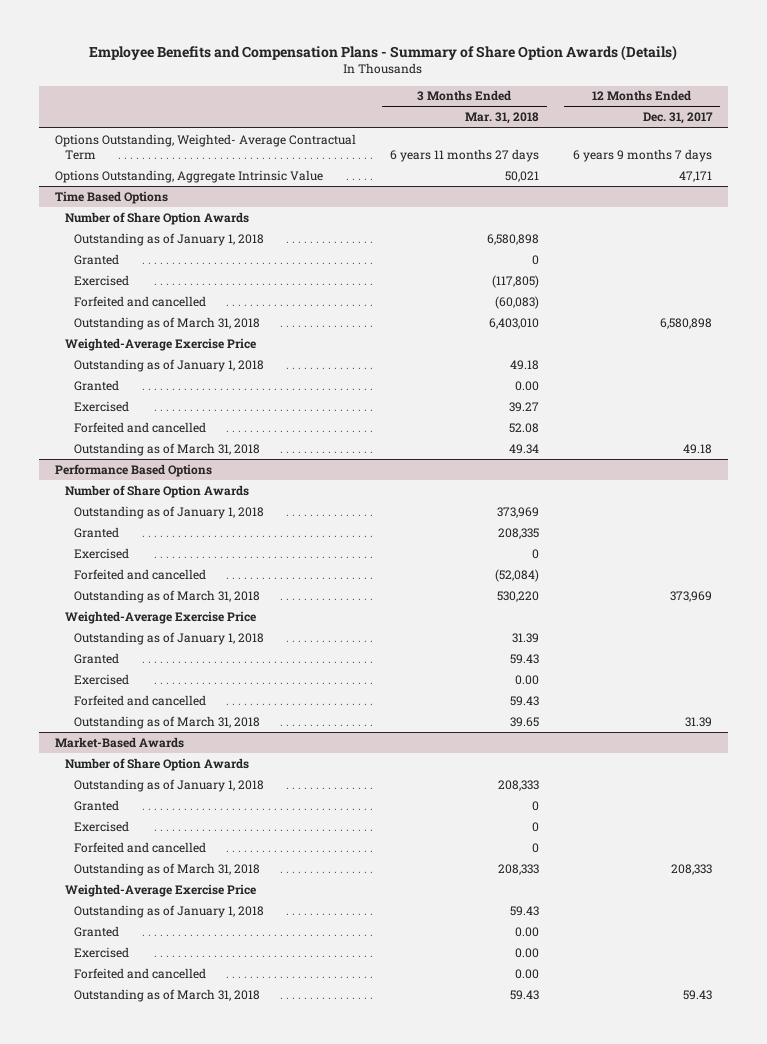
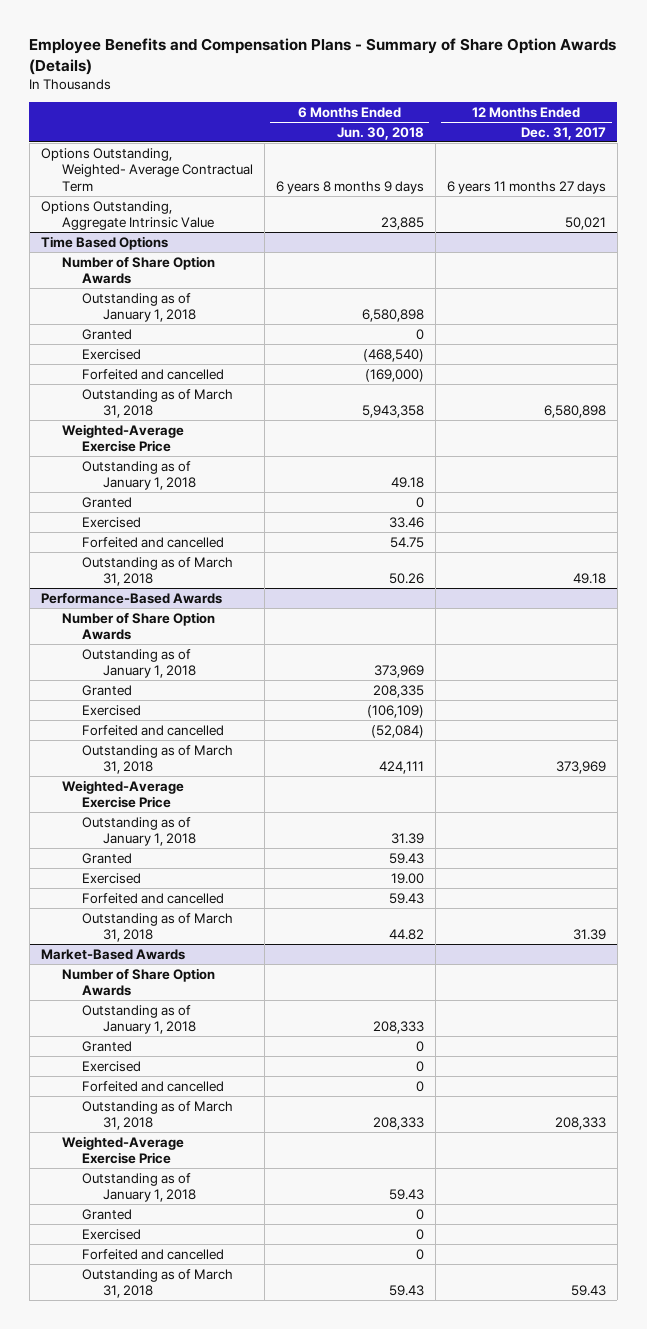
- | 3 Months Ended Mar. 31, 2018 | 12 Months Ended Dec. 31, 2017
+ | 6 Months Ended Jun. 30, 2018 | 12 Months Ended Dec. 31, 2017
- Options Outstanding, Weighted- Average Contractual Term | 6 years 11 months 27 days | 6 years 9 months 7 days
- Options Outstanding, Aggregate Intrinsic Value | 50,021 | 47,171
+ Options Outstanding, Weighted- Average Contractual Term | 6 years 8 months 9 days | 6 years 11 months 27 days
+ Options Outstanding, Aggregate Intrinsic Value | 23,885 | 50,021
- Performance Based Options
+ Performance-Based Awards

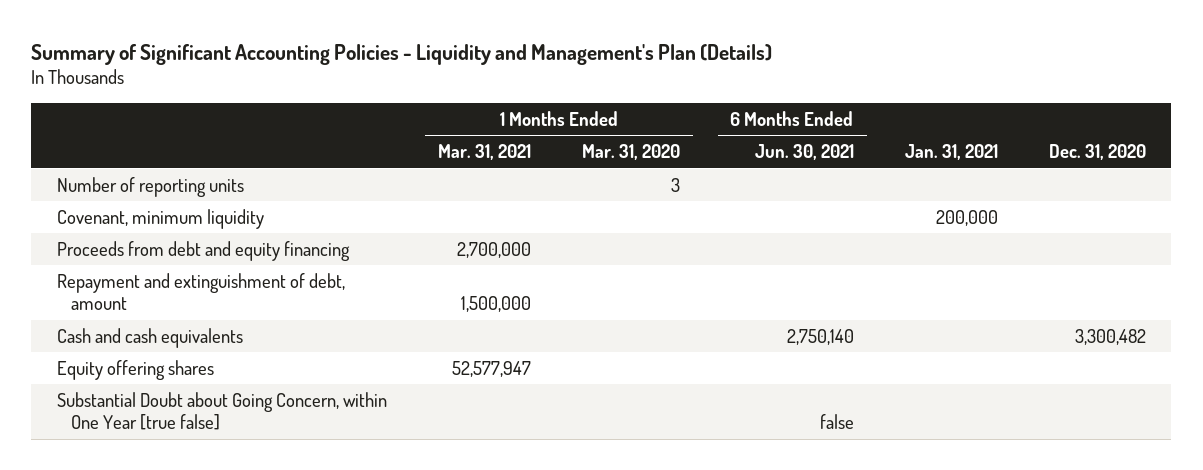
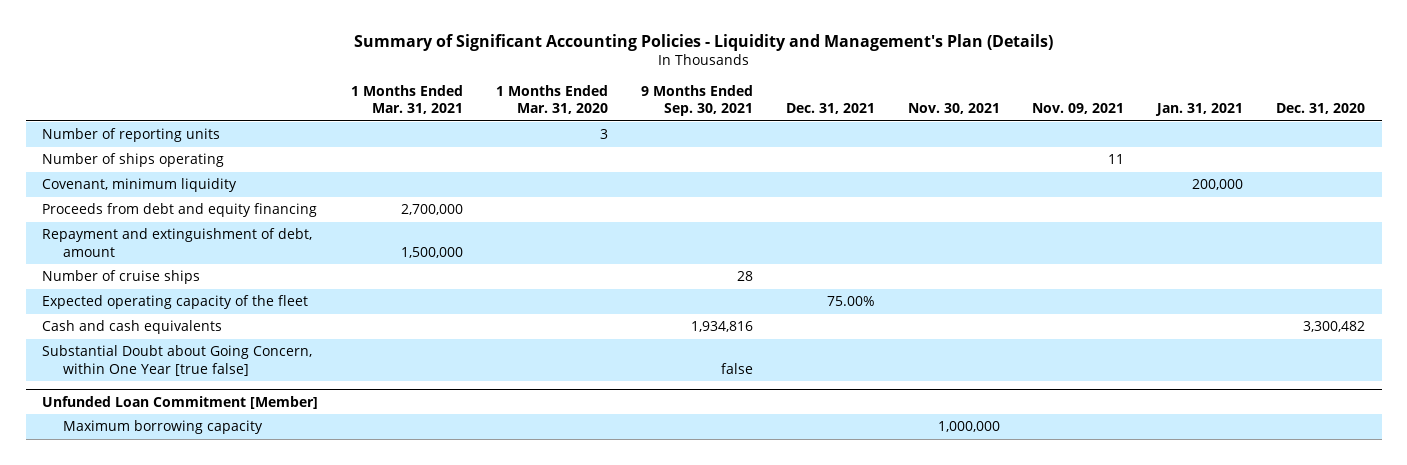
- | 1 Months Ended Mar. 31, 2021 | 1 Months Ended Mar. 31, 2020 | 6 Months Ended Jun. 30, 2021 | Jan. 31, 2021 | Dec. 31, 2020
+ | 1 Months Ended Mar. 31, 2021 | 1 Months Ended Mar. 31, 2020 | 9 Months Ended Sep. 30, 2021 | Dec. 31, 2021 | Nov. 30, 2021 | Nov. 09, 2021 | Jan. 31, 2021 | Dec. 31, 2020
+ Number of ships operating | | | | | | 11 | |
+ Number of cruise ships | | | 28 | | | | |
+ Expected operating capacity of the fleet | | | | 75.00% | | | |
- Equity offering shares | 52,577,947 | | | |
+ Unfunded Loan Commitment [Member]
+ Maximum borrowing capacity | | | | | 1,000,000 | | |

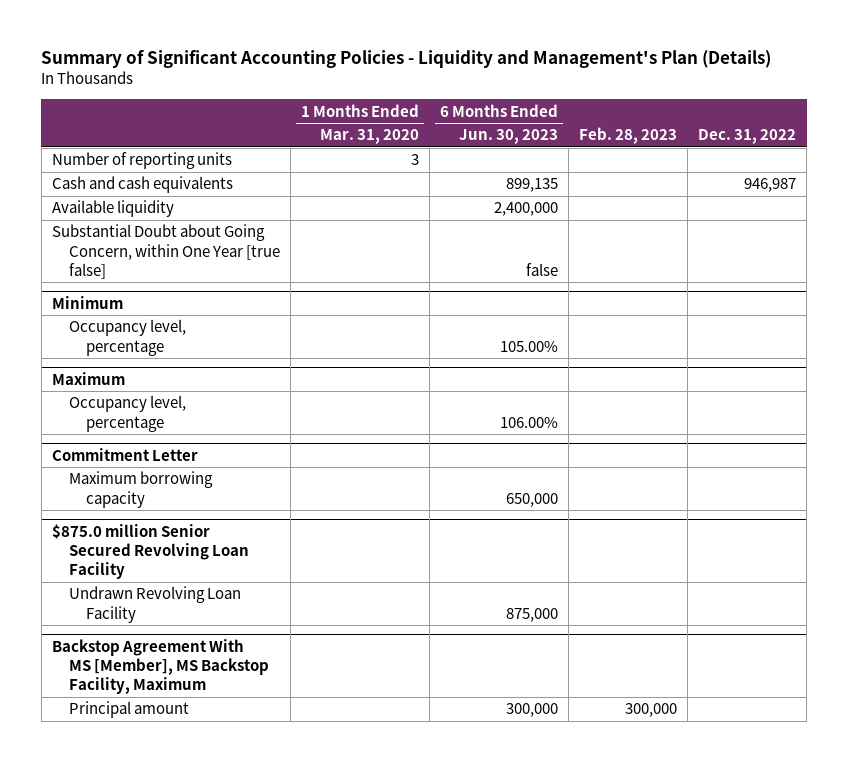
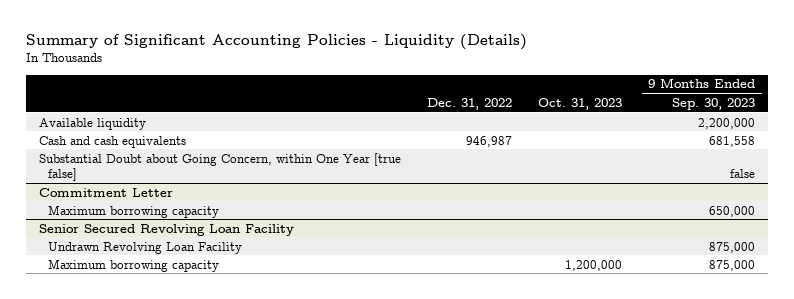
- Summary of Significant Accounting Policies - Liquidity and Management's Plan (Details)
+ Summary of Significant Accounting Policies - Liquidity (Details)
- | 1 Months Ended Mar. 31, 2020 | 6 Months Ended Jun. 30, 2023 | Feb. 28, 2023 | Dec. 31, 2022
+ | Dec. 31, 2022 | Oct. 31, 2023 | 9 Months Ended Sep. 30, 2023
- Number of reporting units | 3 | | |
moved down: Cash and cash equivalents | 946,987 | | 681,558
- Minimum
- Occupancy level, percentage | | 105.00% | |
- Maximum
- Occupancy level, percentage | | 106.00% | |
- $875.0 million Senior Secured Revolving Loan Facility
+ Senior Secured Revolving Loan Facility
- Backstop Agreement With MS [Member], MS Backstop Facility, Maximum
- Principal amount | | 300,000 | 300,000 |
+ Maximum borrowing capacity | | 1,200,000 | 875,000

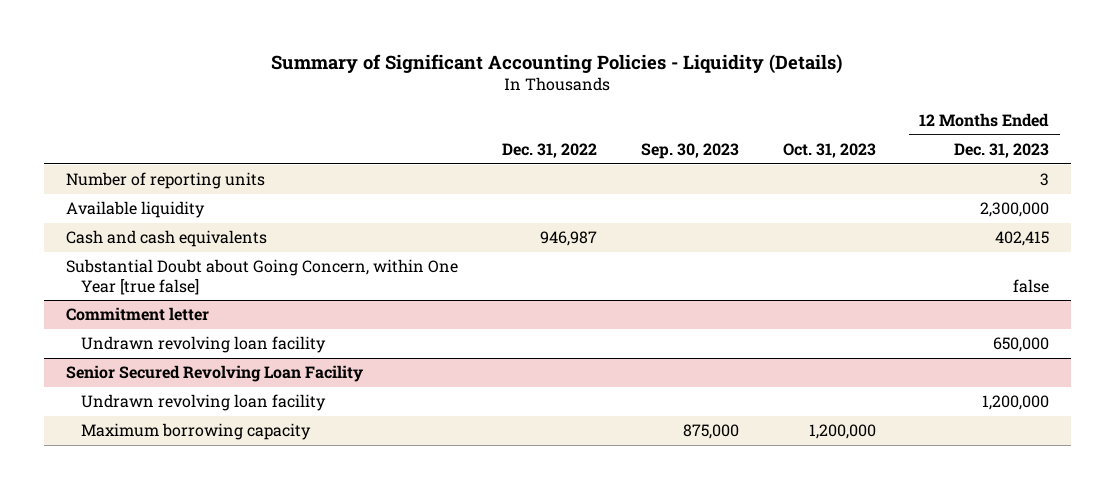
- | Dec. 31, 2022 | Oct. 31, 2023 | 9 Months Ended Sep. 30, 2023
+ | Dec. 31, 2022 | Sep. 30, 2023 | Oct. 31, 2023 | 12 Months Ended Dec. 31, 2023
+ Number of reporting units | | | | 3
- Commitment Letter
- Maximum borrowing capacity | | | 650,000
+ Commitment letter
+ Undrawn revolving loan facility | | | | 650,000
@ Senior Secured Revolving Loan Facility
- Undrawn Revolving Loan Facility | | | 875,000
+ Undrawn revolving loan facility | | | | 1,200,000

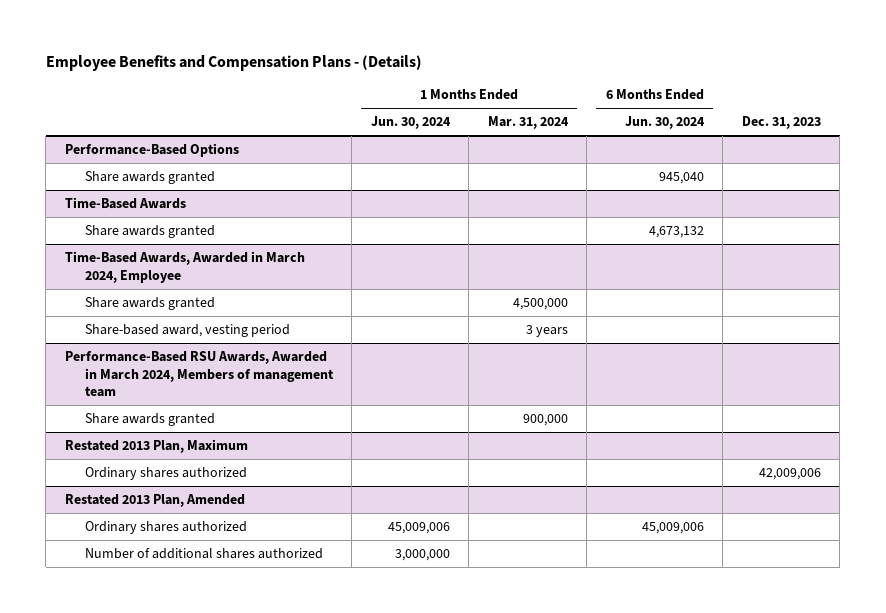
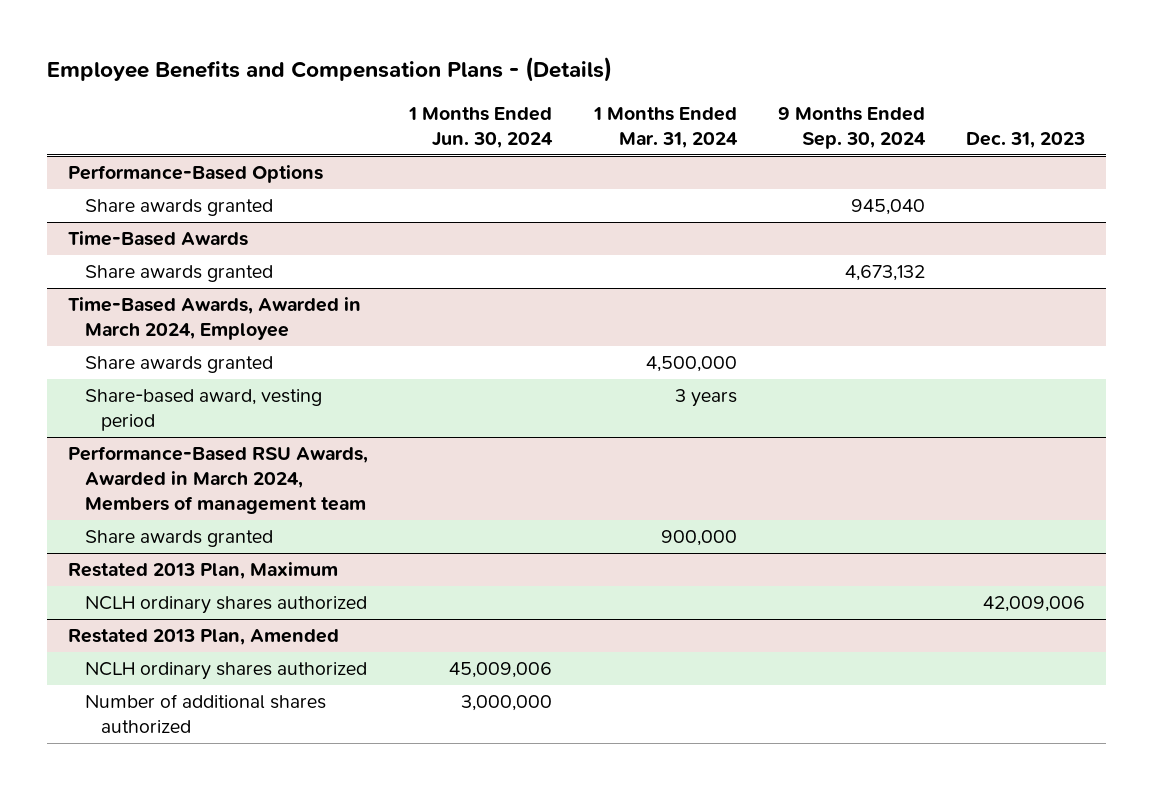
- | 1 Months Ended Jun. 30, 2024 | 1 Months Ended Mar. 31, 2024 | 6 Months Ended Jun. 30, 2024 | Dec. 31, 2023
+ | 1 Months Ended Jun. 30, 2024 | 1 Months Ended Mar. 31, 2024 | 9 Months Ended Sep. 30, 2024 | Dec. 31, 2023
@ Restated 2013 Plan, Maximum
- Ordinary shares authorized | | | | 42,009,006
+ NCLH ordinary shares authorized | | | | 42,009,006
@ Restated 2013 Plan, Amended
- Ordinary shares authorized | 45,009,006 | | 45,009,006 |
+ NCLH ordinary shares authorized | 45,009,006 | | |

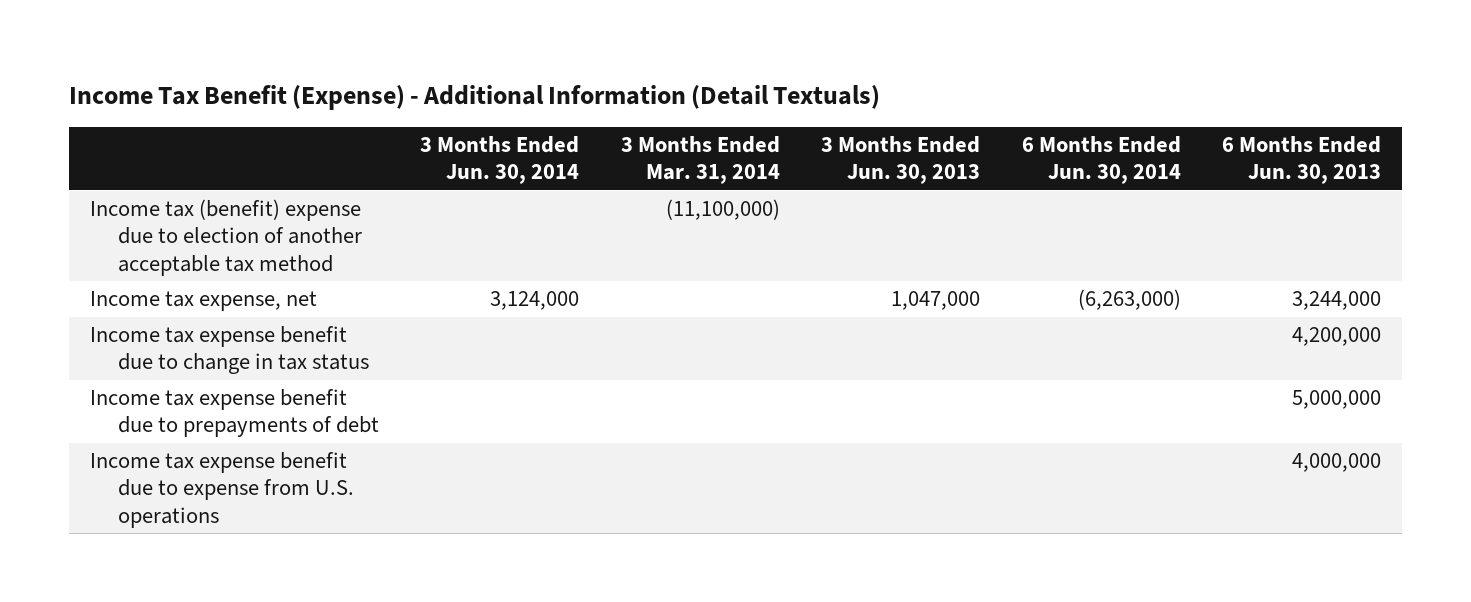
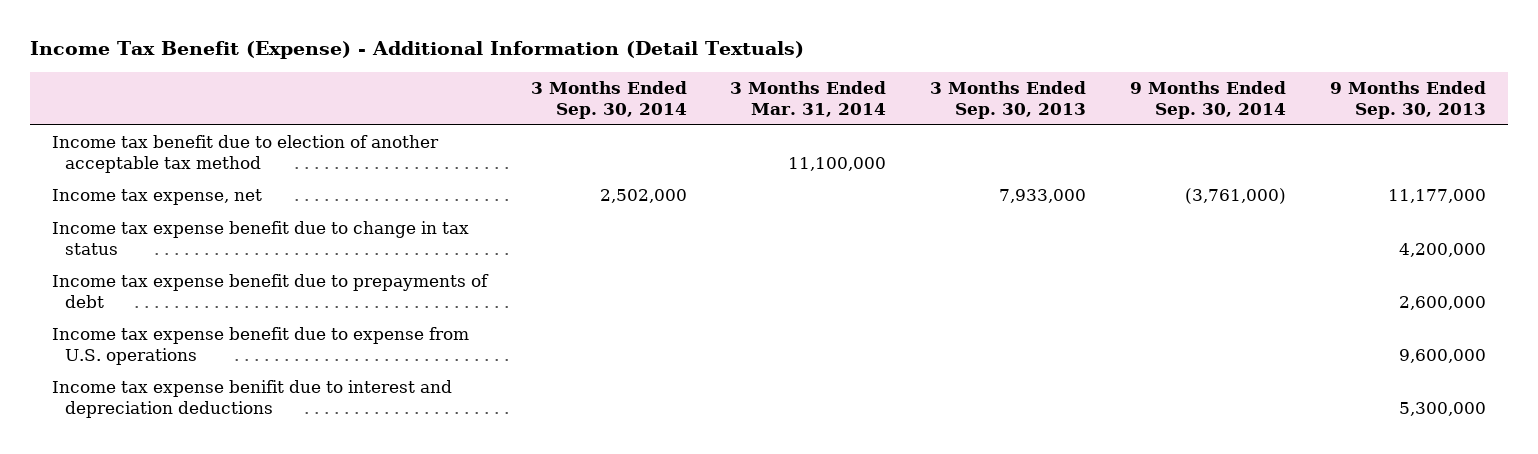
- | 3 Months Ended Jun. 30, 2014 | 3 Months Ended Mar. 31, 2014 | 3 Months Ended Jun. 30, 2013 | 6 Months Ended Jun. 30, 2014 | 6 Months Ended Jun. 30, 2013
+ | 3 Months Ended Sep. 30, 2014 | 3 Months Ended Mar. 31, 2014 | 3 Months Ended Sep. 30, 2013 | 9 Months Ended Sep. 30, 2014 | 9 Months Ended Sep. 30, 2013
- Income tax (benefit) expense due to election of another acceptable tax method | | (11,100,000) | | |
+ Income tax benefit due to election of another acceptable tax method | | 11,100,000 | | |
+ Income tax expense benifit due to interest and depreciation deductions | | | | | 5,300,000

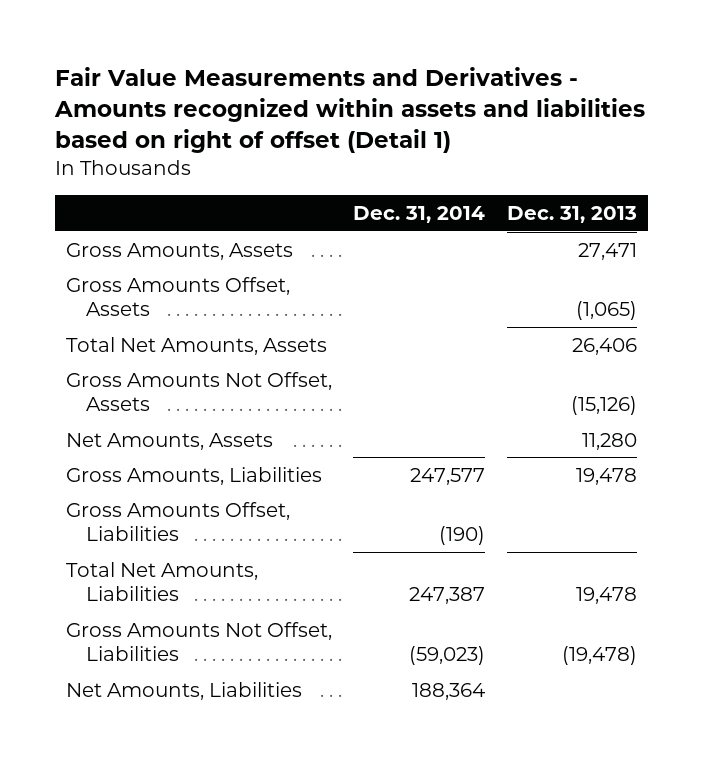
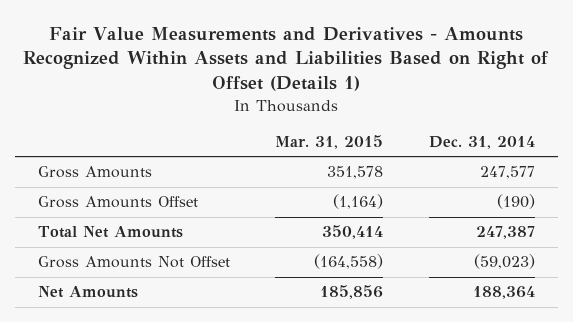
- Fair Value Measurements and Derivatives - Amounts recognized within assets and liabilities based on right of offset (Detail 1)
+ Fair Value Measurements and Derivatives - Amounts Recognized Within Assets and Liabilities Based on Right of Offset (Details 1)
- | Dec. 31, 2014 | Dec. 31, 2013
+ | Mar. 31, 2015 | Dec. 31, 2014
- Gross Amounts, Assets | | 27,471
- Gross Amounts Offset, Assets | | (1,065)
- Total Net Amounts, Assets | | 26,406
- Gross Amounts Not Offset, Assets | | (15,126)
- Net Amounts, Assets | | 11,280
- Gross Amounts, Liabilities | 247,577 | 19,478
- Gross Amounts Offset, Liabilities | (190) |
- Total Net Amounts, Liabilities | 247,387 | 19,478
- Gross Amounts Not Offset, Liabilities | (59,023) | (19,478)
- Net Amounts, Liabilities | 188,364 |
+ Gross Amounts | 351,578 | 247,577
+ Gross Amounts Offset | (1,164) | (190)
+ Total Net Amounts | 350,414 | 247,387
+ Gross Amounts Not Offset | (164,558) | (59,023)
+ Net Amounts | 185,856 | 188,364

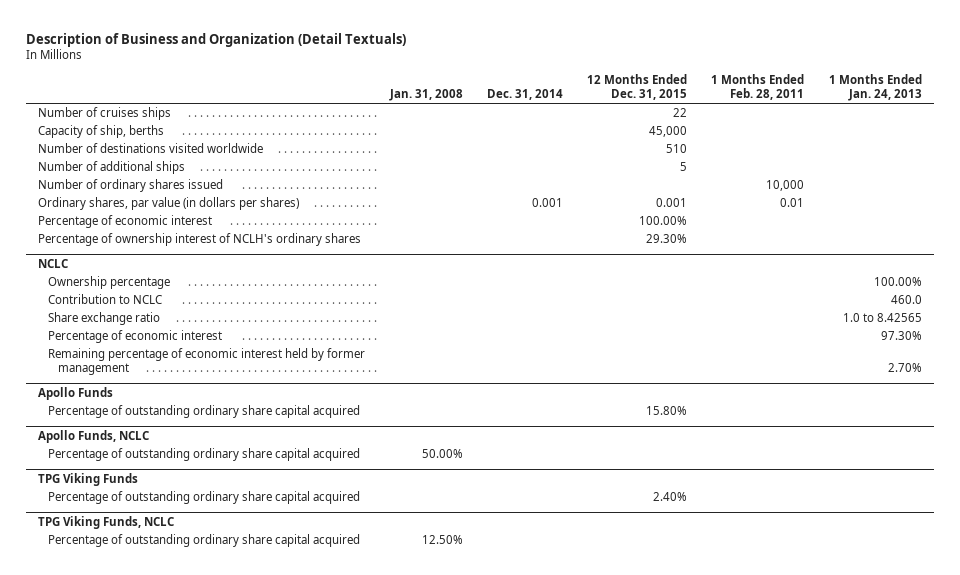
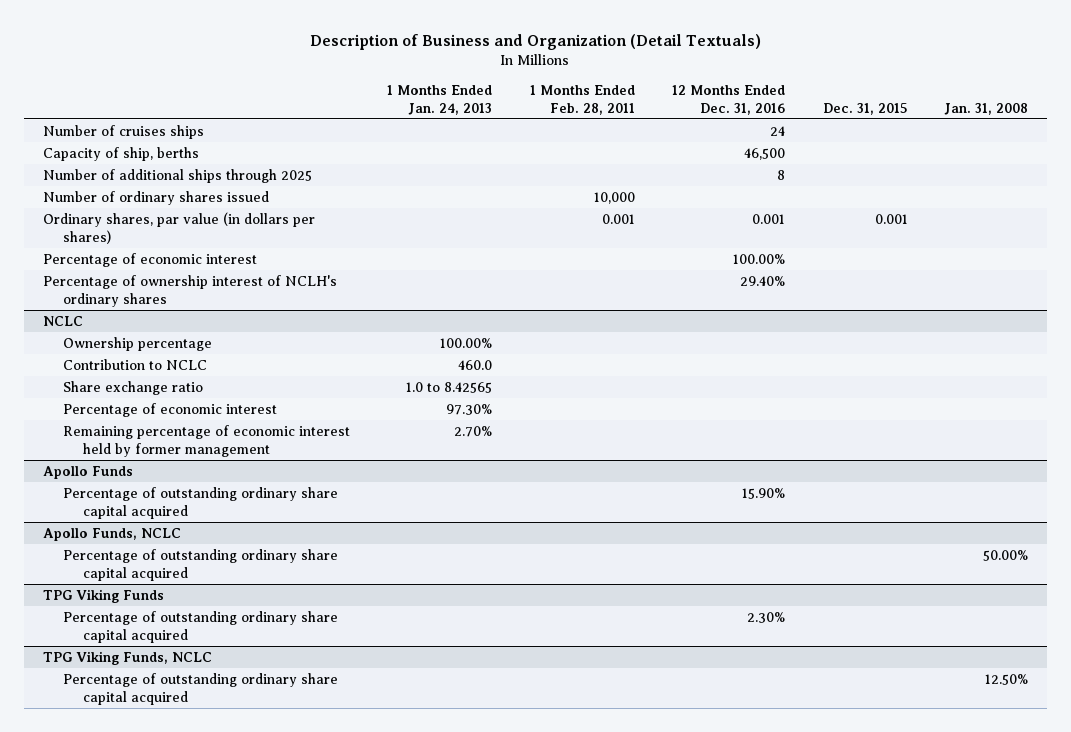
- | Jan. 31, 2008 | Dec. 31, 2014 | 12 Months Ended Dec. 31, 2015 | 1 Months Ended Feb. 28, 2011 | 1 Months Ended Jan. 24, 2013
+ | 1 Months Ended Jan. 24, 2013 | 1 Months Ended Feb. 28, 2011 | 12 Months Ended Dec. 31, 2016 | Dec. 31, 2015 | Jan. 31, 2008
- Number of destinations visited worldwide | | | 510 | |
- Number of additional ships | | | 5 | |
+ Number of additional ships through 2025 | | | 8 | |
- Ordinary shares, par value (in dollars per shares) | | 0.001 | 0.001 | 0.01 |
+ Ordinary shares, par value (in dollars per shares) | | 0.001 | 0.001 | 0.001 |

